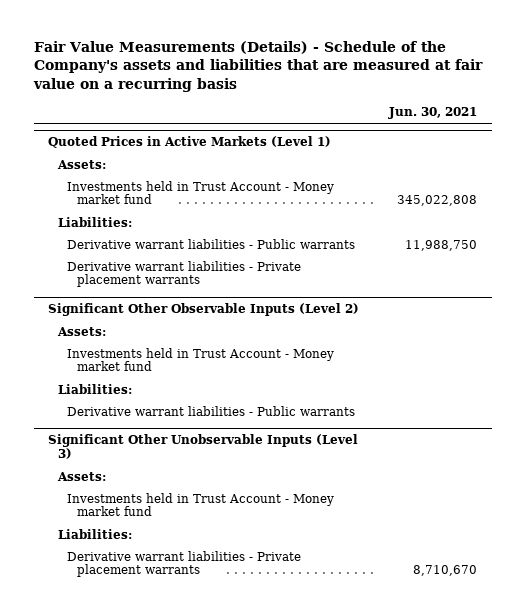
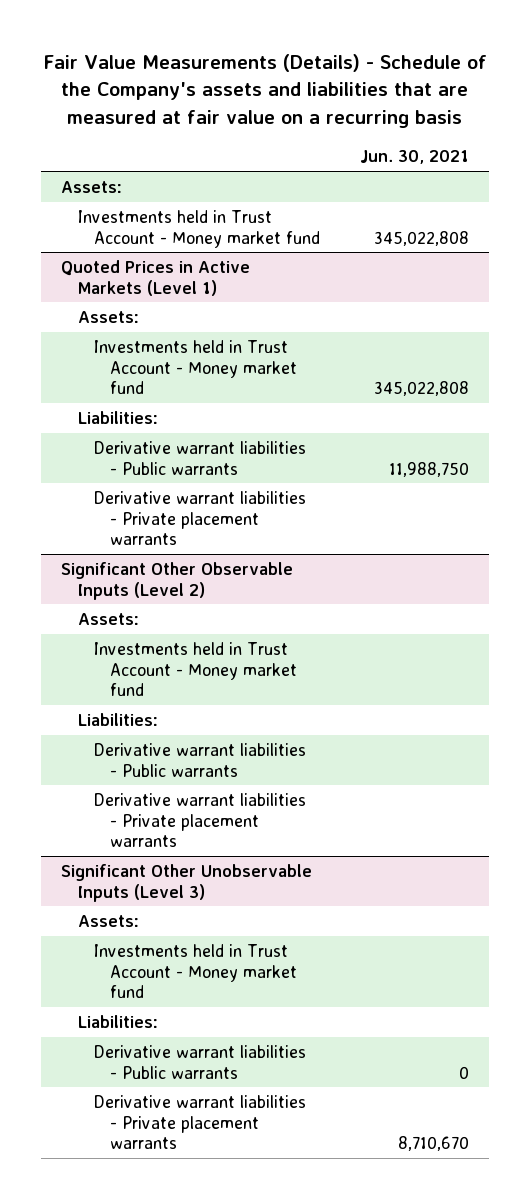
+ Assets:
+ Investments held in Trust Account - Money market fund | 345,022,808
@ Significant Other Observable Inputs (Level 2)
+ Derivative warrant liabilities - Private placement warrants
@ Significant Other Unobservable Inputs (Level 3)
+ Derivative warrant liabilities - Public warrants | 0

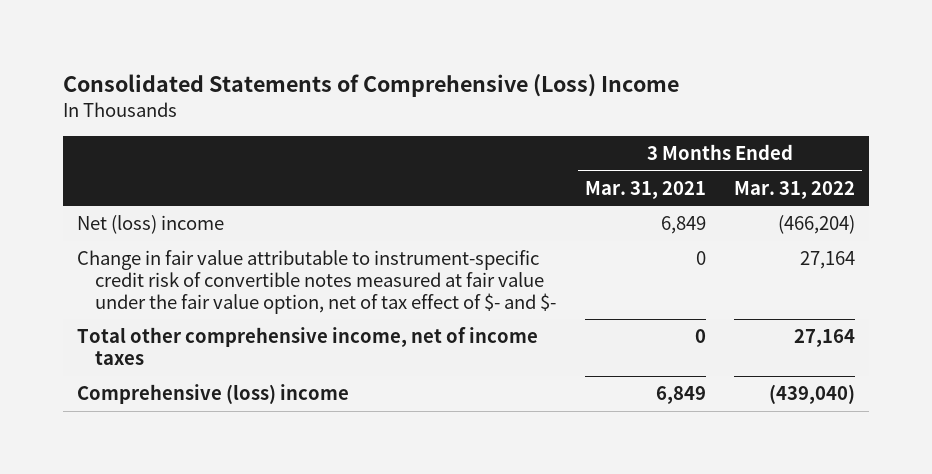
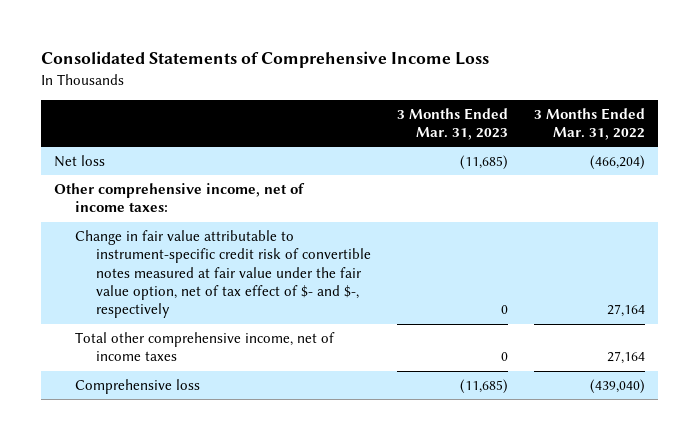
- Consolidated Statements of Comprehensive (Loss) Income
+ Consolidated Statements of Comprehensive Income Loss
- | 3 Months Ended Mar. 31, 2021 | 3 Months Ended Mar. 31, 2022
+ | 3 Months Ended Mar. 31, 2023 | 3 Months Ended Mar. 31, 2022
- Net (loss) income | 6,849 | (466,204)
- Change in fair value attributable to instrument-specific credit risk of convertible notes measured at fair value under the fair value option, net of tax effect of $- and $- | 0 | 27,164
+ Net loss | (11,685) | (466,204)
+ Other comprehensive income, net of income taxes:
+ Change in fair value attributable to instrument-specific credit risk of convertible notes measured at fair value under the fair value option, net of tax effect of $- and $-, respectively | 0 | 27,164
- Comprehensive (loss) income | 6,849 | (439,040)
+ Comprehensive loss | (11,685) | (439,040)

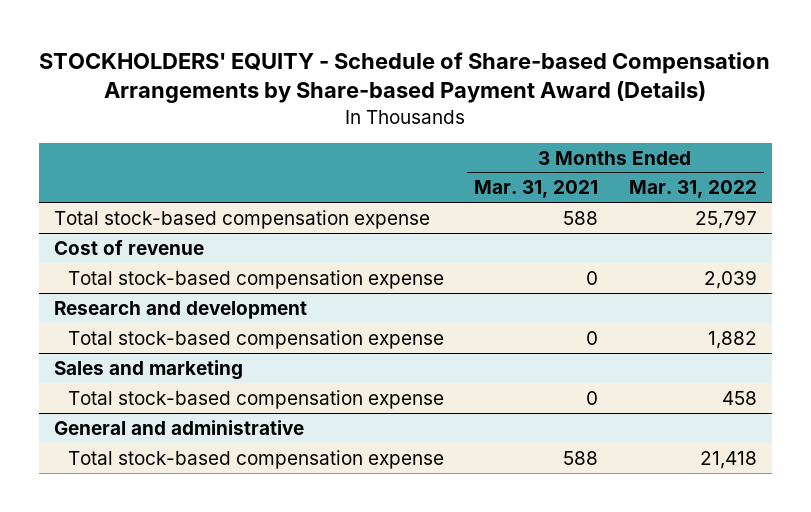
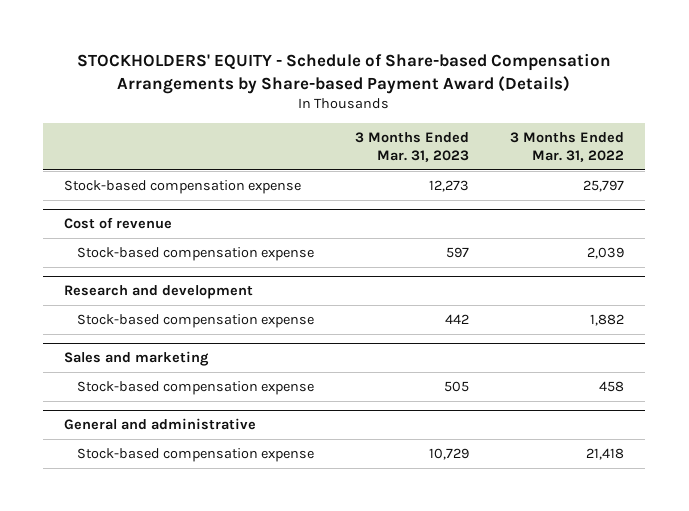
- | 3 Months Ended Mar. 31, 2021 | 3 Months Ended Mar. 31, 2022
+ | 3 Months Ended Mar. 31, 2023 | 3 Months Ended Mar. 31, 2022
- Total stock-based compensation expense | 588 | 25,797
+ Stock-based compensation expense | 12,273 | 25,797
@ Cost of revenue
- Total stock-based compensation expense | 0 | 2,039
+ Stock-based compensation expense | 597 | 2,039
@ Research and development
- Total stock-based compensation expense | 0 | 1,882
+ Stock-based compensation expense | 442 | 1,882
@ Sales and marketing
- Total stock-based compensation expense | 0 | 458
+ Stock-based compensation expense | 505 | 458
@ General and administrative
- Total stock-based compensation expense | 588 | 21,418
+ Stock-based compensation expense | 10,729 | 21,418

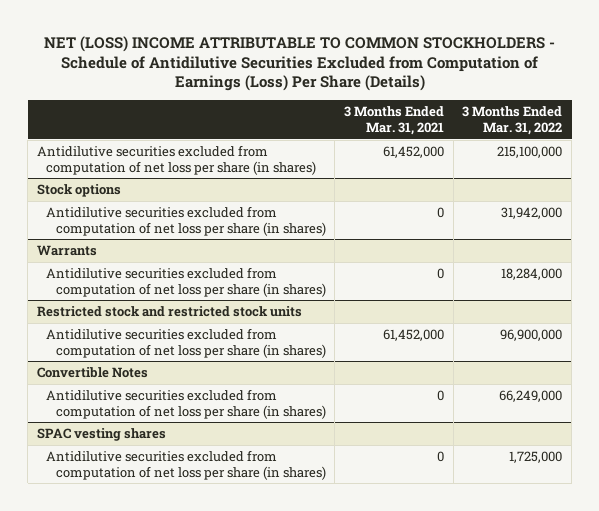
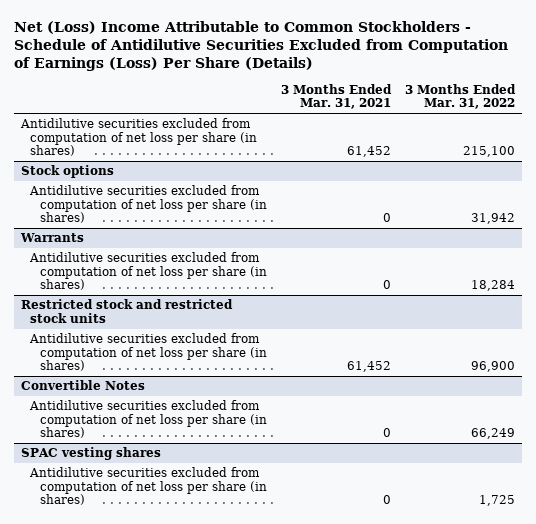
- NET (LOSS) INCOME ATTRIBUTABLE TO COMMON STOCKHOLDERS - Schedule of Antidilutive Securities Excluded from Computation of Earnings (Loss) Per Share (Details)
+ Net (Loss) Income Attributable to Common Stockholders - Schedule of Antidilutive Securities Excluded from Computation of Earnings (Loss) Per Share (Details)
- Antidilutive securities excluded from computation of net loss per share (in shares) | 61,452,000 | 215,100,000
+ Antidilutive securities excluded from computation of net loss per share (in shares) | 61,452 | 215,100
@ Stock options
- Antidilutive securities excluded from computation of net loss per share (in shares) | 0 | 31,942,000
+ Antidilutive securities excluded from computation of net loss per share (in shares) | 0 | 31,942
@ Warrants
- Antidilutive securities excluded from computation of net loss per share (in shares) | 0 | 18,284,000
+ Antidilutive securities excluded from computation of net loss per share (in shares) | 0 | 18,284
@ Restricted stock and restricted stock units
- Antidilutive securities excluded from computation of net loss per share (in shares) | 61,452,000 | 96,900,000
+ Antidilutive securities excluded from computation of net loss per share (in shares) | 61,452 | 96,900
@ Convertible Notes
- Antidilutive securities excluded from computation of net loss per share (in shares) | 0 | 66,249,000
+ Antidilutive securities excluded from computation of net loss per share (in shares) | 0 | 66,249
@ SPAC vesting shares
- Antidilutive securities excluded from computation of net loss per share (in shares) | 0 | 1,725,000
+ Antidilutive securities excluded from computation of net loss per share (in shares) | 0 | 1,725

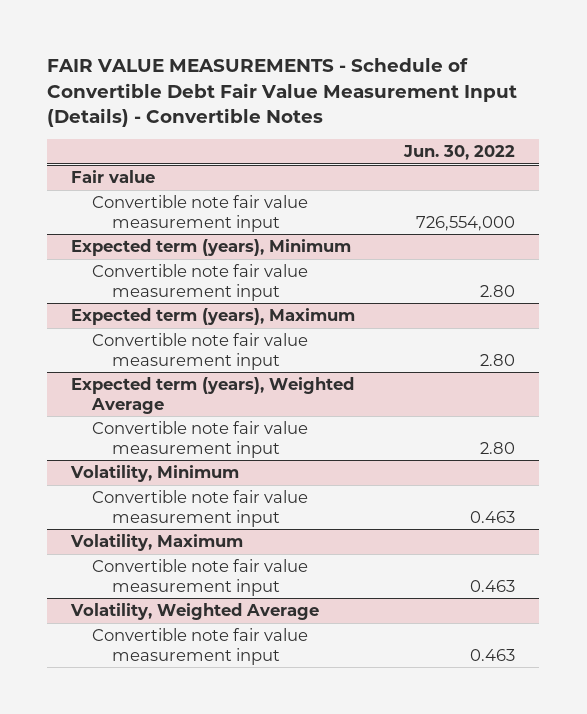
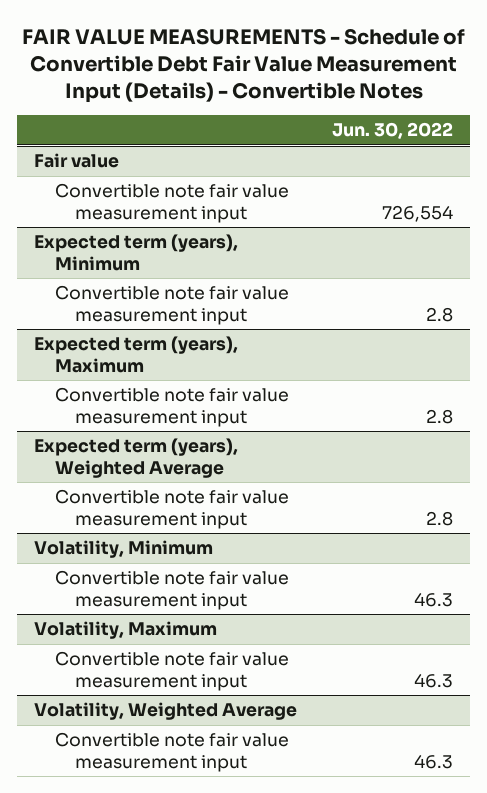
@ Fair value
- Convertible note fair value measurement input | 726,554,000
+ Convertible note fair value measurement input | 726,554
@ Expected term (years), Minimum
- Convertible note fair value measurement input | 2.80
+ Convertible note fair value measurement input | 2.8
@ Expected term (years), Maximum
- Convertible note fair value measurement input | 2.80
+ Convertible note fair value measurement input | 2.8
@ Expected term (years), Weighted Average
- Convertible note fair value measurement input | 2.80
+ Convertible note fair value measurement input | 2.8
@ Volatility, Minimum
- Convertible note fair value measurement input | 0.463
+ Convertible note fair value measurement input | 46.3
@ Volatility, Maximum
- Convertible note fair value measurement input | 0.463
+ Convertible note fair value measurement input | 46.3
@ Volatility, Weighted Average
- Convertible note fair value measurement input | 0.463
+ Convertible note fair value measurement input | 46.3

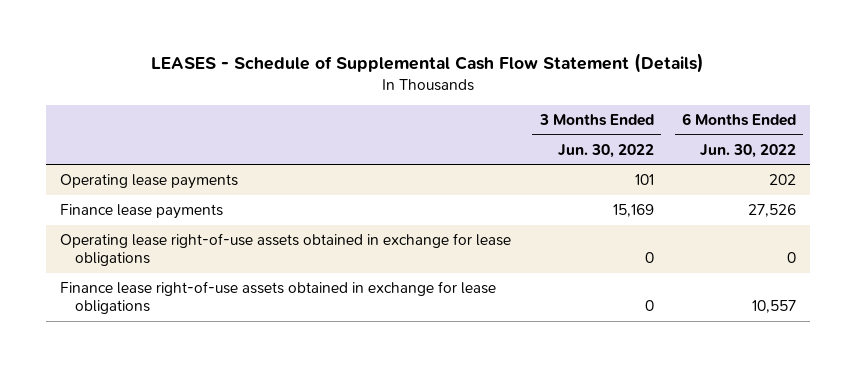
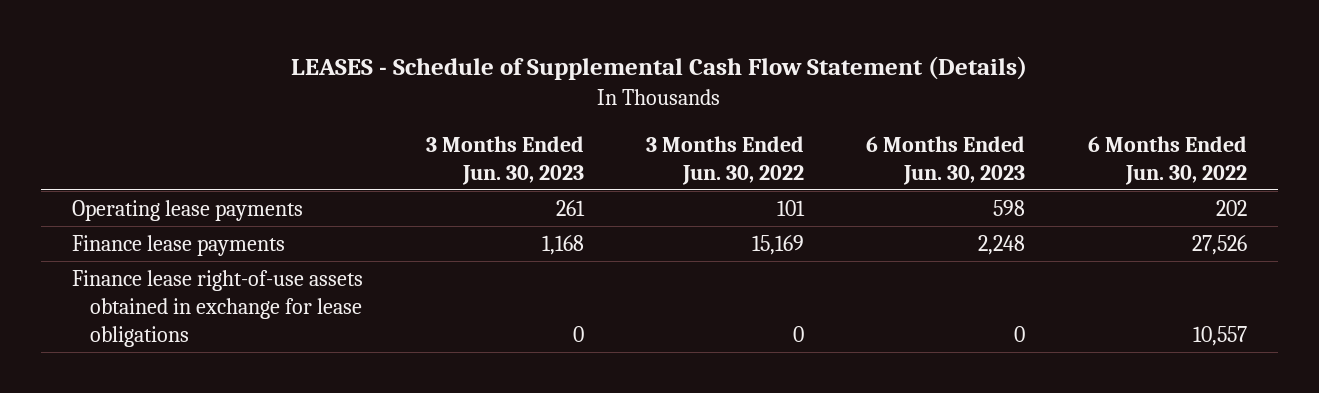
- | 3 Months Ended Jun. 30, 2022 | 6 Months Ended Jun. 30, 2022
+ | 3 Months Ended Jun. 30, 2023 | 3 Months Ended Jun. 30, 2022 | 6 Months Ended Jun. 30, 2023 | 6 Months Ended Jun. 30, 2022
- Operating lease right-of-use assets obtained in exchange for lease obligations | 0 | 0

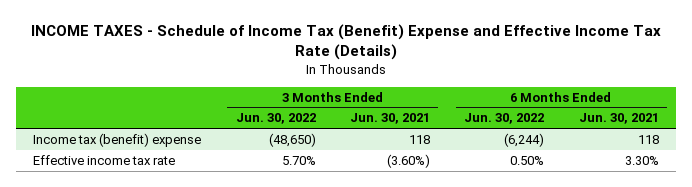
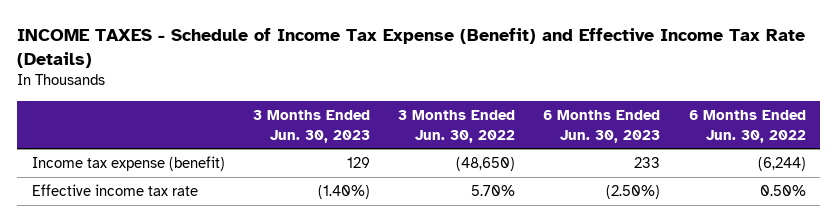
- INCOME TAXES - Schedule of Income Tax (Benefit) Expense and Effective Income Tax Rate (Details)
+ INCOME TAXES - Schedule of Income Tax Expense (Benefit) and Effective Income Tax Rate (Details)
- | 3 Months Ended Jun. 30, 2022 | 3 Months Ended Jun. 30, 2021 | 6 Months Ended Jun. 30, 2022 | 6 Months Ended Jun. 30, 2021
+ | 3 Months Ended Jun. 30, 2023 | 3 Months Ended Jun. 30, 2022 | 6 Months Ended Jun. 30, 2023 | 6 Months Ended Jun. 30, 2022
- Income tax (benefit) expense | (48,650) | 118 | (6,244) | 118
+ Income tax expense (benefit) | 129 | (48,650) | 233 | (6,244)

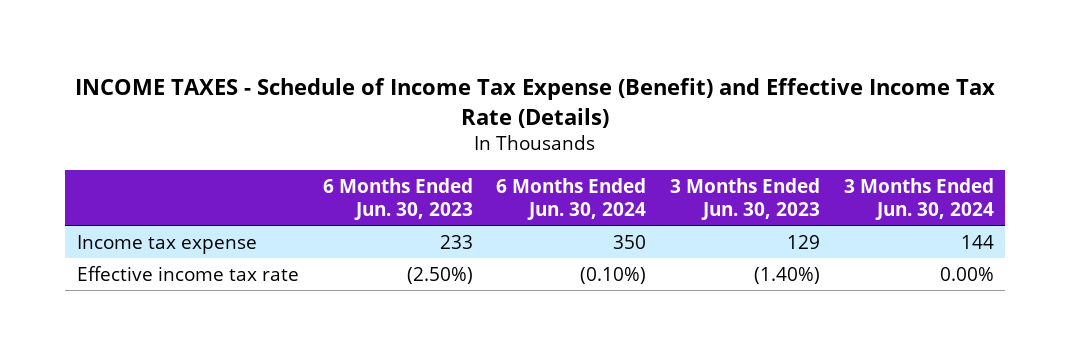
- | 3 Months Ended Jun. 30, 2023 | 3 Months Ended Jun. 30, 2022 | 6 Months Ended Jun. 30, 2023 | 6 Months Ended Jun. 30, 2022
+ | 6 Months Ended Jun. 30, 2023 | 6 Months Ended Jun. 30, 2024 | 3 Months Ended Jun. 30, 2023 | 3 Months Ended Jun. 30, 2024
- Income tax expense (benefit) | 129 | (48,650) | 233 | (6,244)
+ Income tax expense | 233 | 350 | 129 | 144

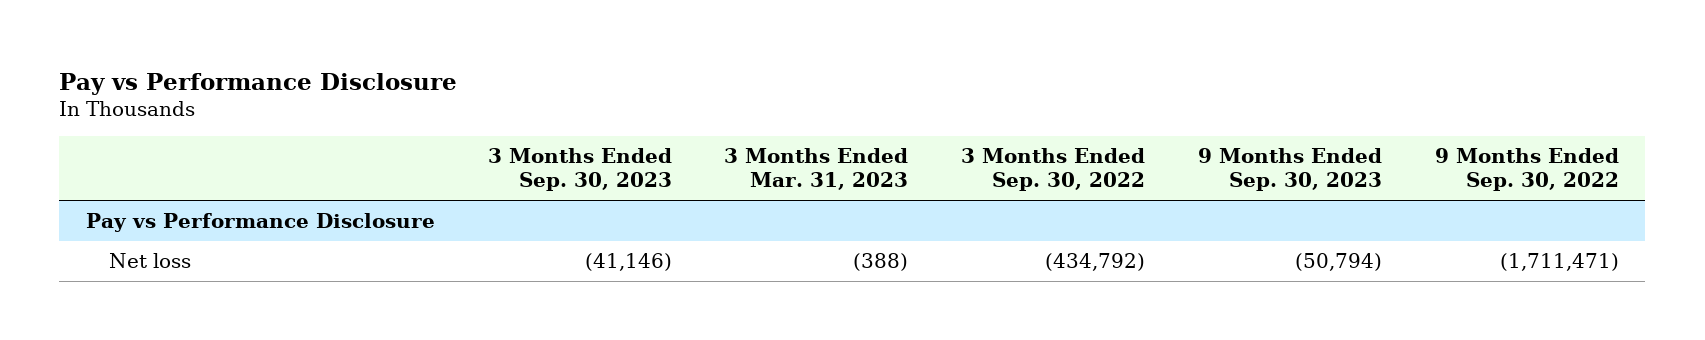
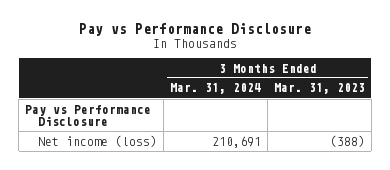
- | 3 Months Ended Sep. 30, 2023 | 3 Months Ended Mar. 31, 2023 | 3 Months Ended Sep. 30, 2022 | 9 Months Ended Sep. 30, 2023 | 9 Months Ended Sep. 30, 2022
+ | 3 Months Ended Mar. 31, 2024 | 3 Months Ended Mar. 31, 2023
- Net loss | (41,146) | (388) | (434,792) | (50,794) | (1,711,471)
+ Net income (loss) | 210,691 | (388)

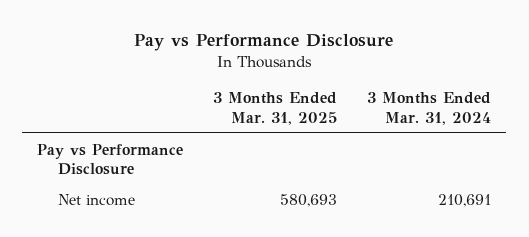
- | 3 Months Ended Mar. 31, 2024 | 3 Months Ended Mar. 31, 2023
+ | 3 Months Ended Mar. 31, 2025 | 3 Months Ended Mar. 31, 2024
- Net income (loss) | 210,691 | (388)
+ Net income | 580,693 | 210,691

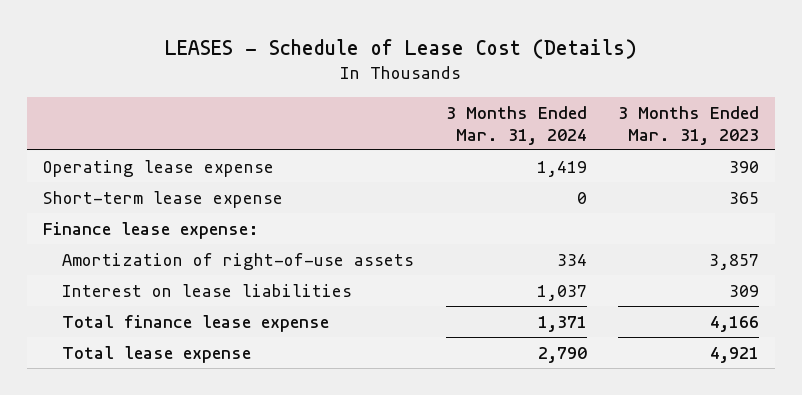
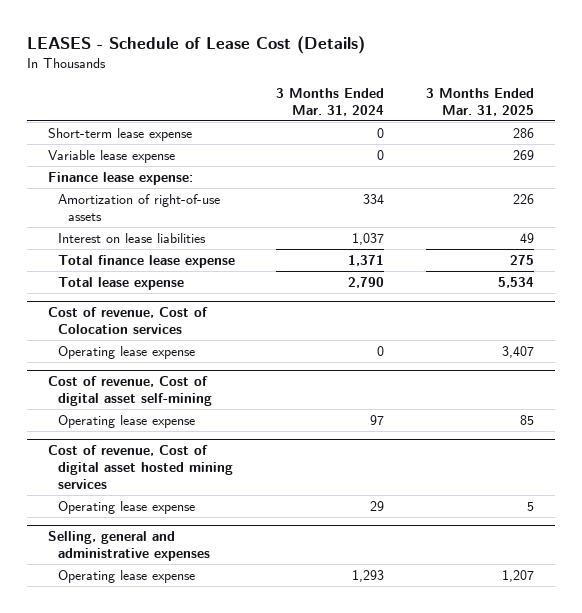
- | 3 Months Ended Mar. 31, 2024 | 3 Months Ended Mar. 31, 2023
+ | 3 Months Ended Mar. 31, 2024 | 3 Months Ended Mar. 31, 2025
- Operating lease expense | 1,419 | 390
+ Variable lease expense | 0 | 269
+ Cost of revenue, Cost of Colocation services
+ Operating lease expense | 0 | 3,407
+ Cost of revenue, Cost of digital asset self-mining
+ Operating lease expense | 97 | 85
+ Cost of revenue, Cost of digital asset hosted mining services
+ Operating lease expense | 29 | 5
+ Selling, general and administrative expenses
+ Operating lease expense | 1,293 | 1,207

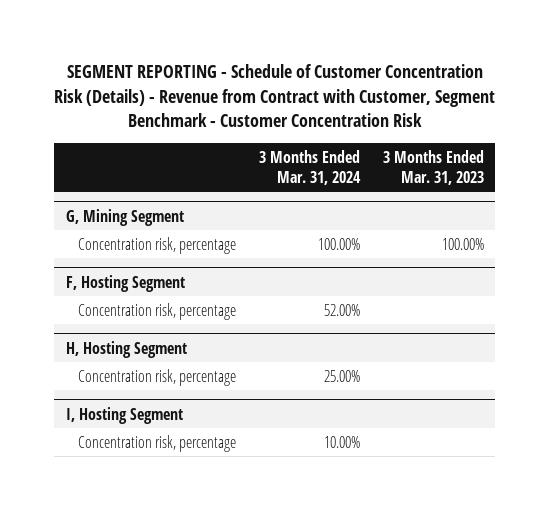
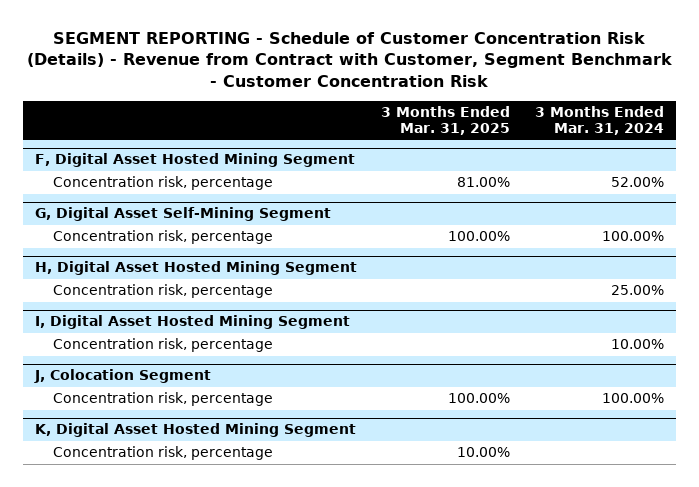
- | 3 Months Ended Mar. 31, 2024 | 3 Months Ended Mar. 31, 2023
+ | 3 Months Ended Mar. 31, 2025 | 3 Months Ended Mar. 31, 2024
- G, Mining Segment
- Concentration risk, percentage | 100.00% | 100.00%
- F, Hosting Segment
+ F, Digital Asset Hosted Mining Segment
- H, Hosting Segment
+ G, Digital Asset Self-Mining Segment
+ Concentration risk, percentage | 100.00% | 100.00%
+ H, Digital Asset Hosted Mining Segment
- I, Hosting Segment
+ I, Digital Asset Hosted Mining Segment
+ J, Colocation Segment
+ Concentration risk, percentage | 100.00% | 100.00%
+ K, Digital Asset Hosted Mining Segment
+ Concentration risk, percentage | 10.00% |

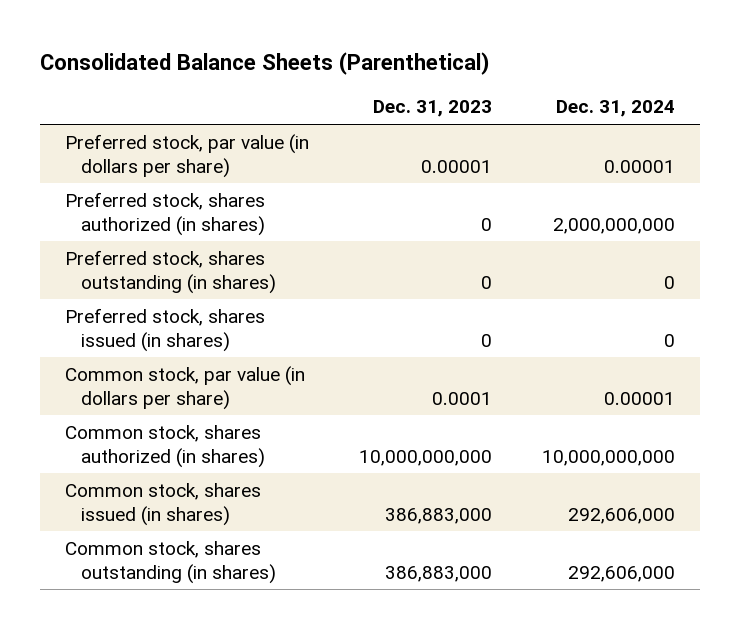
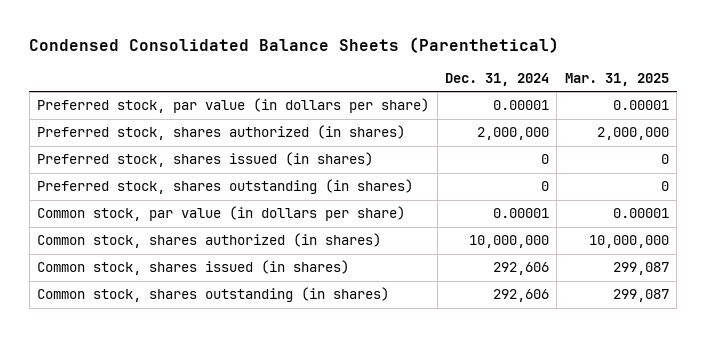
- Consolidated Balance Sheets (Parenthetical)
+ Condensed Consolidated Balance Sheets (Parenthetical)
- | Dec. 31, 2023 | Dec. 31, 2024
+ | Dec. 31, 2024 | Mar. 31, 2025
- Preferred stock, shares authorized (in shares) | 0 | 2,000,000,000
+ Preferred stock, shares authorized (in shares) | 2,000,000 | 2,000,000
moved down: Preferred stock, shares outstanding (in shares) | 0 | 0
- Common stock, shares authorized (in shares) | 10,000,000,000 | 10,000,000,000
- Common stock, shares issued (in shares) | 386,883,000 | 292,606,000
- Common stock, shares outstanding (in shares) | 386,883,000 | 292,606,000
+ Common stock, shares authorized (in shares) | 10,000,000 | 10,000,000
+ Common stock, shares issued (in shares) | 292,606 | 299,087
+ Common stock, shares outstanding (in shares) | 292,606 | 299,087

